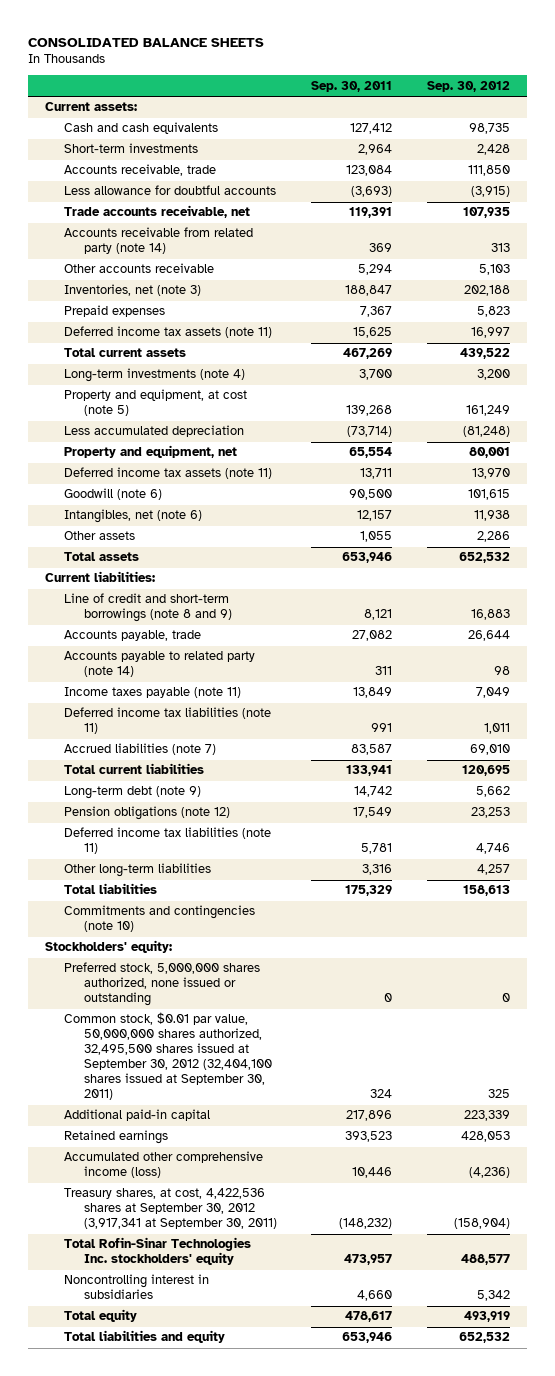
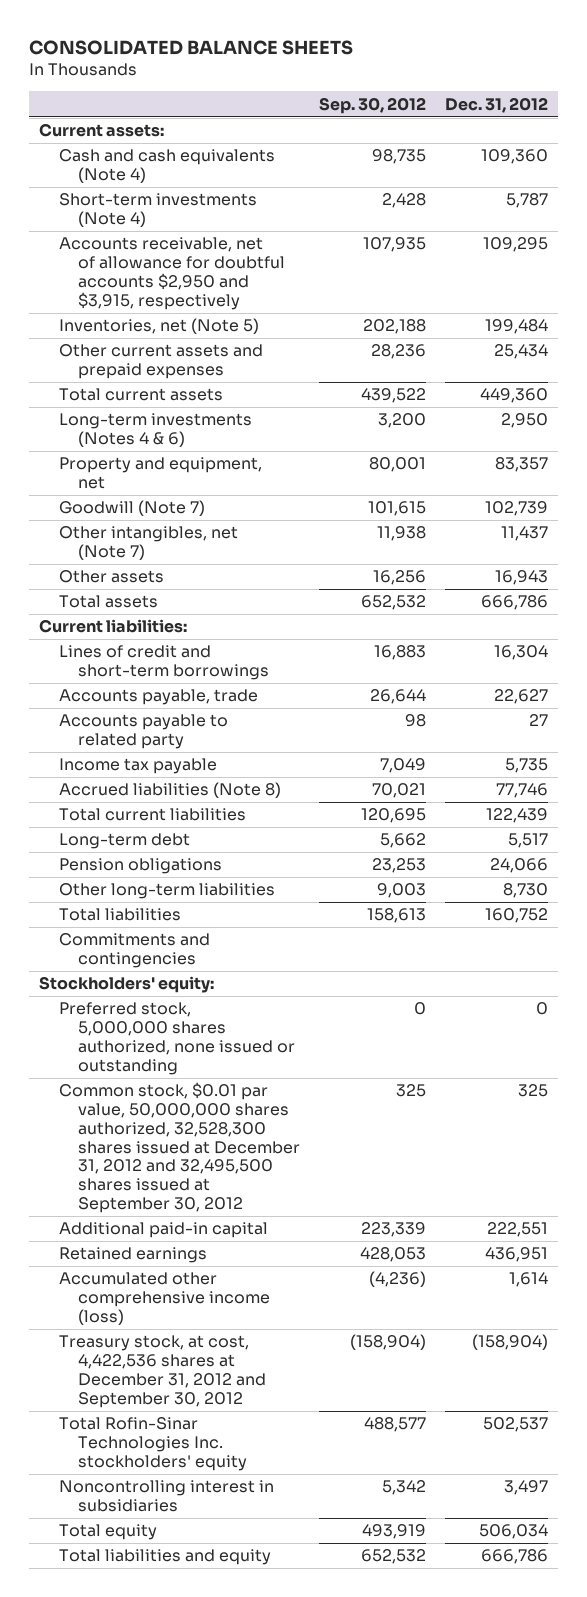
- | Sep. 30, 2011 | Sep. 30, 2012
+ | Sep. 30, 2012 | Dec. 31, 2012
- Cash and cash equivalents | 127,412 | 98,735
- Short-term investments | 2,964 | 2,428
- Accounts receivable, trade | 123,084 | 111,850
- Less allowance for doubtful accounts | (3,693) | (3,915)
- Trade accounts receivable, net | 119,391 | 107,935
- Accounts receivable from related party (note 14) | 369 | 313
- Other accounts receivable | 5,294 | 5,103
- Inventories, net (note 3) | 188,847 | 202,188
- Prepaid expenses | 7,367 | 5,823
- Deferred income tax assets (note 11) | 15,625 | 16,997
+ Cash and cash equivalents (Note 4) | 98,735 | 109,360
+ Short-term investments (Note 4) | 2,428 | 5,787
+ Accounts receivable, net of allowance for doubtful accounts $2,950 and $3,915, respectively | 107,935 | 109,295
+ Inventories, net (Note 5) | 202,188 | 199,484
+ Other current assets and prepaid expenses | 28,236 | 25,434
- Long-term investments (note 4) | 3,700 | 3,200
- Property and equipment, at cost (note 5) | 139,268 | 161,249
- Less accumulated depreciation | (73,714) | (81,248)
+ Long-term investments (Notes 4 & 6) | 3,200 | 2,950
- Deferred income tax assets (note 11) | 13,711 | 13,970
- Goodwill (note 6) | 90,500 | 101,615
- Intangibles, net (note 6) | 12,157 | 11,938
- Other assets | 1,055 | 2,286
+ Goodwill (Note 7) | 101,615 | 102,739
+ Other intangibles, net (Note 7) | 11,938 | 11,437
+ Other assets | 16,256 | 16,943
- Line of credit and short-term borrowings (note 8 and 9) | 8,121 | 16,883
+ Lines of credit and short-term borrowings | 16,883 | 16,304
- Accounts payable to related party (note 14) | 311 | 98
- Income taxes payable (note 11) | 13,849 | 7,049
- Deferred income tax liabilities (note 11) | 991 | 1,011
- Accrued liabilities (note 7) | 83,587 | 69,010
+ Accounts payable to related party | 98 | 27
+ Income tax payable | 7,049 | 5,735
+ Accrued liabilities (Note 8) | 70,021 | 77,746
- Long-term debt (note 9) | 14,742 | 5,662
- Pension obligations (note 12) | 17,549 | 23,253
- Deferred income tax liabilities (note 11) | 5,781 | 4,746
- Other long-term liabilities | 3,316 | 4,257
+ Long-term debt | 5,662 | 5,517
+ Pension obligations | 23,253 | 24,066
+ Other long-term liabilities | 9,003 | 8,730
- Commitments and contingencies (note 10)
+ Commitments and contingencies
- Common stock, $0.01 par value, 50,000,000 shares authorized, 32,495,500 shares issued at September 30, 2012 (32,404,100 shares issued at September 30, 2011) | 324 | 325
+ Common stock, $0.01 par value, 50,000,000 shares authorized, 32,528,300 shares issued at December 31, 2012 and 32,495,500 shares issued at September 30, 2012 | 325 | 325
- Treasury shares, at cost, 4,422,536 shares at September 30, 2012 (3,917,341 at September 30, 2011) | (148,232) | (158,904)
+ Treasury stock, at cost, 4,422,536 shares at December 31, 2012 and September 30, 2012 | (158,904) | (158,904)

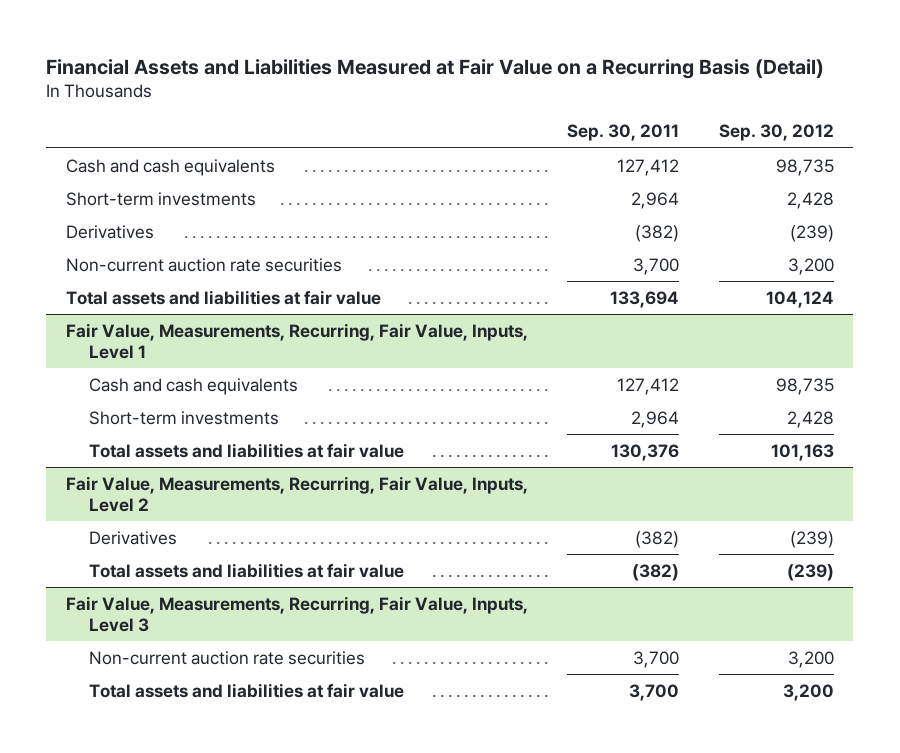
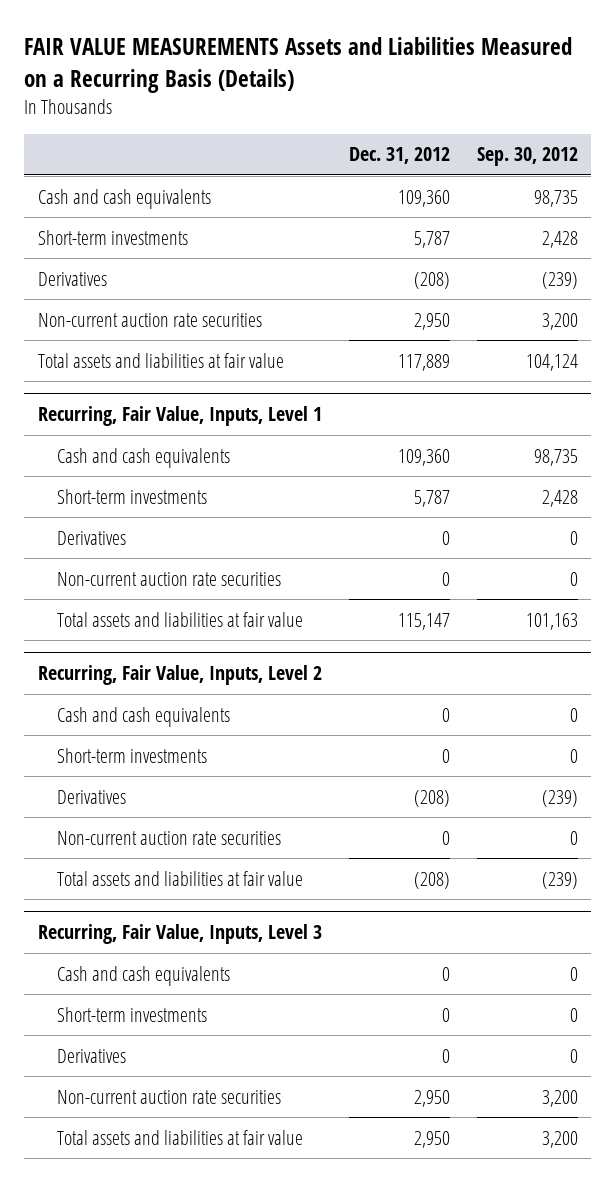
- Financial Assets and Liabilities Measured at Fair Value on a Recurring Basis (Detail)
+ FAIR VALUE MEASUREMENTS Assets and Liabilities Measured on a Recurring Basis (Details)
- | Sep. 30, 2011 | Sep. 30, 2012
+ | Dec. 31, 2012 | Sep. 30, 2012
- Fair Value, Measurements, Recurring, Fair Value, Inputs, Level 1
+ Recurring, Fair Value, Inputs, Level 1
+ Derivatives | 0 | 0
+ Non-current auction rate securities | 0 | 0
- Fair Value, Measurements, Recurring, Fair Value, Inputs, Level 2
+ Recurring, Fair Value, Inputs, Level 2
+ Cash and cash equivalents | 0 | 0
+ Short-term investments | 0 | 0
+ Non-current auction rate securities | 0 | 0
- Fair Value, Measurements, Recurring, Fair Value, Inputs, Level 3
+ Recurring, Fair Value, Inputs, Level 3
+ Cash and cash equivalents | 0 | 0
+ Short-term investments | 0 | 0
+ Derivatives | 0 | 0

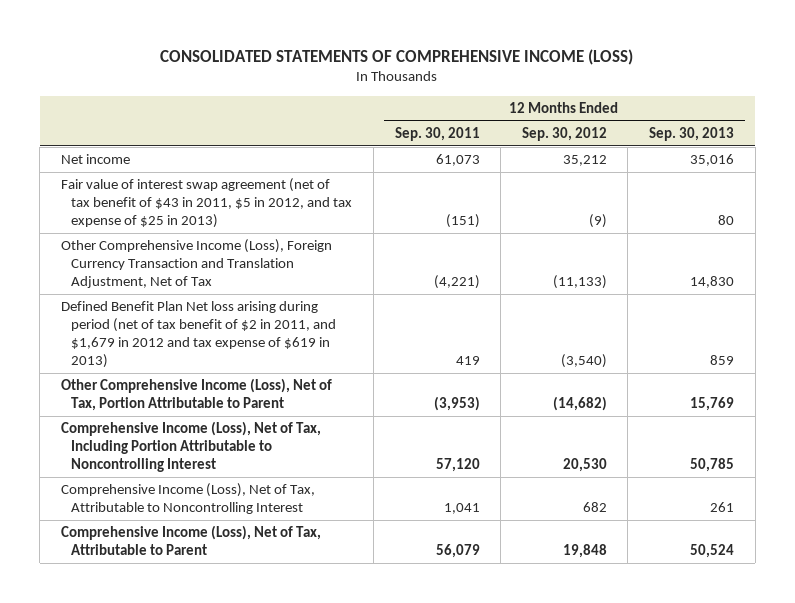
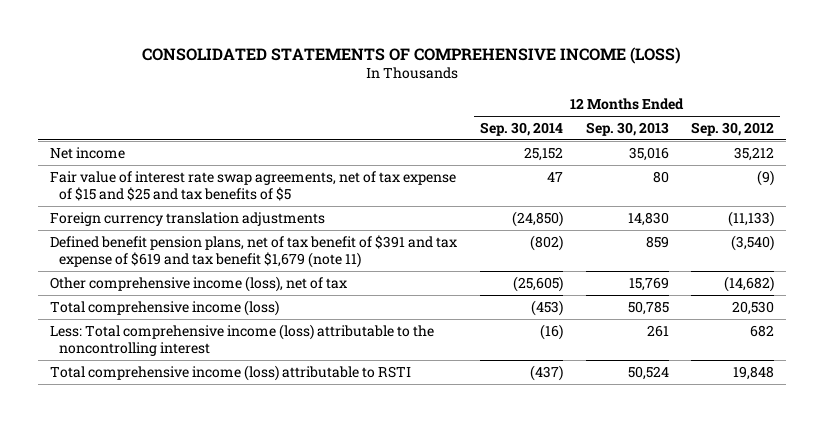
- | 12 Months Ended Sep. 30, 2011 | 12 Months Ended Sep. 30, 2012 | 12 Months Ended Sep. 30, 2013
+ | 12 Months Ended Sep. 30, 2014 | 12 Months Ended Sep. 30, 2013 | 12 Months Ended Sep. 30, 2012
- Fair value of interest swap agreement (net of tax benefit of $43 in 2011, $5 in 2012, and tax expense of $25 in 2013) | (151) | (9) | 80
- Other Comprehensive Income (Loss), Foreign Currency Transaction and Translation Adjustment, Net of Tax | (4,221) | (11,133) | 14,830
- Defined Benefit Plan Net loss arising during period (net of tax benefit of $2 in 2011, and $1,679 in 2012 and tax expense of $619 in 2013) | 419 | (3,540) | 859
- Other Comprehensive Income (Loss), Net of Tax, Portion Attributable to Parent | (3,953) | (14,682) | 15,769
- Comprehensive Income (Loss), Net of Tax, Including Portion Attributable to Noncontrolling Interest | 57,120 | 20,530 | 50,785
- Comprehensive Income (Loss), Net of Tax, Attributable to Noncontrolling Interest | 1,041 | 682 | 261
- Comprehensive Income (Loss), Net of Tax, Attributable to Parent | 56,079 | 19,848 | 50,524
+ Fair value of interest rate swap agreements, net of tax expense of $15 and $25 and tax benefits of $5 | 47 | 80 | (9)
+ Foreign currency translation adjustments | (24,850) | 14,830 | (11,133)
+ Defined benefit pension plans, net of tax benefit of $391 and tax expense of $619 and tax benefit $1,679 (note 11) | (802) | 859 | (3,540)
+ Other comprehensive income (loss), net of tax | (25,605) | 15,769 | (14,682)
+ Total comprehensive income (loss) | (453) | 50,785 | 20,530
+ Less: Total comprehensive income (loss) attributable to the noncontrolling interest | (16) | 261 | 682
+ Total comprehensive income (loss) attributable to RSTI | (437) | 50,524 | 19,848

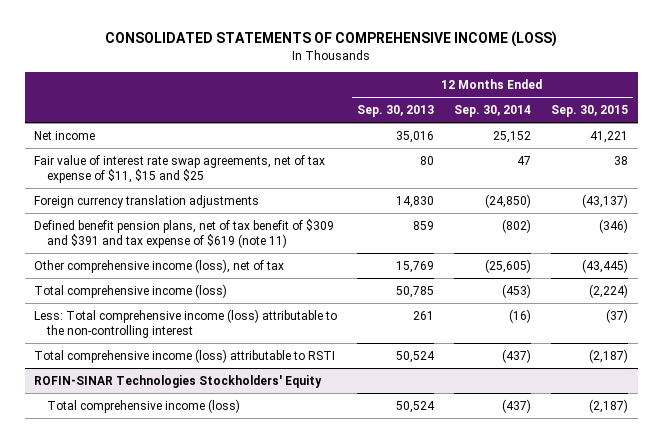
- | 12 Months Ended Sep. 30, 2014 | 12 Months Ended Sep. 30, 2013 | 12 Months Ended Sep. 30, 2012
+ | 12 Months Ended Sep. 30, 2013 | 12 Months Ended Sep. 30, 2014 | 12 Months Ended Sep. 30, 2015
- Fair value of interest rate swap agreements, net of tax expense of $15 and $25 and tax benefits of $5 | 47 | 80 | (9)
+ Fair value of interest rate swap agreements, net of tax expense of $11, $15 and $25 | 80 | 47 | 38
- Defined benefit pension plans, net of tax benefit of $391 and tax expense of $619 and tax benefit $1,679 (note 11) | (802) | 859 | (3,540)
+ Defined benefit pension plans, net of tax benefit of $309 and $391 and tax expense of $619 (note 11) | 859 | (802) | (346)
- Less: Total comprehensive income (loss) attributable to the noncontrolling interest | (16) | 261 | 682
+ Less: Total comprehensive income (loss) attributable to the non-controlling interest | 261 | (16) | (37)
+ ROFIN-SINAR Technologies Stockholders' Equity
+ Total comprehensive income (loss) | 50,524 | (437) | (2,187)

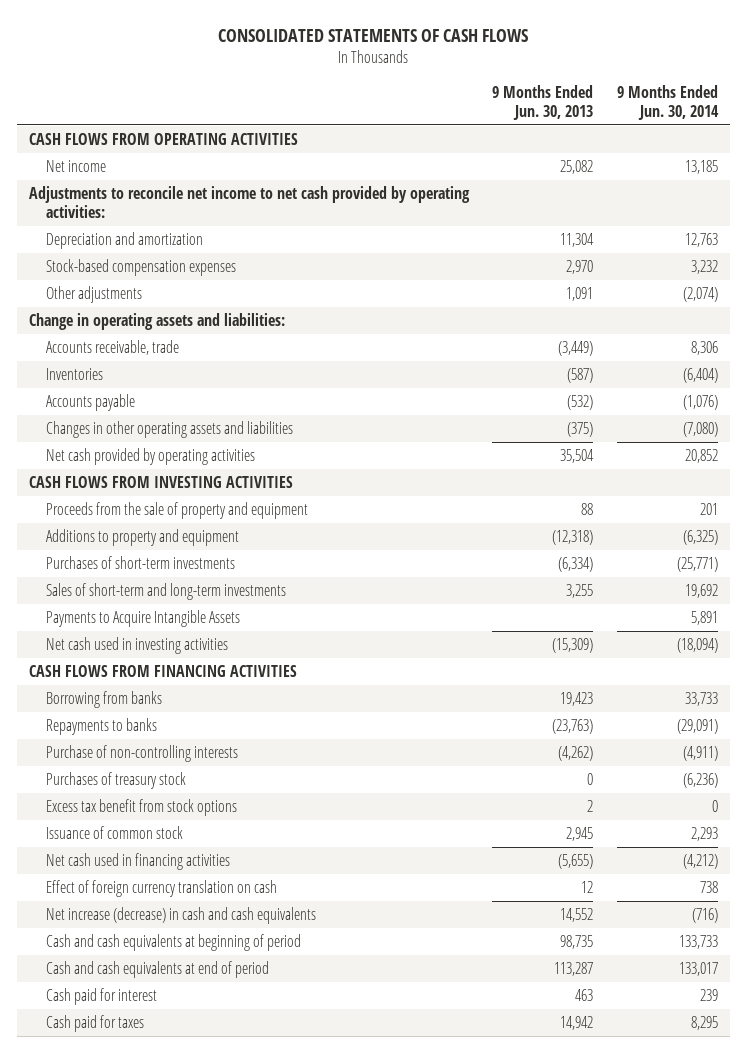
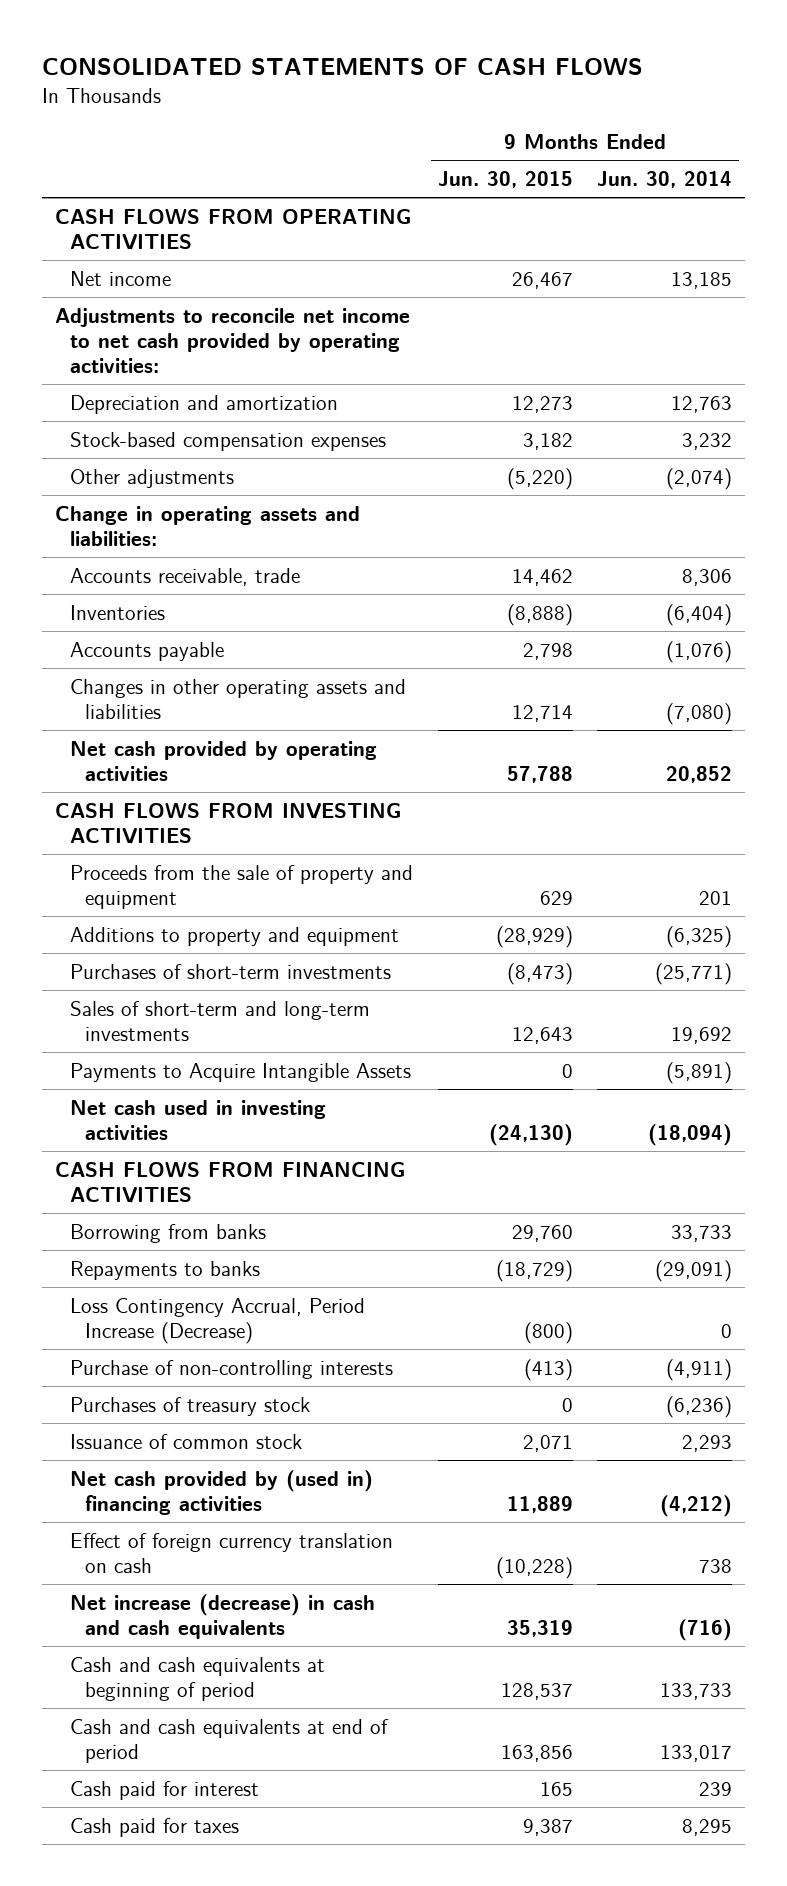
- | 9 Months Ended Jun. 30, 2013 | 9 Months Ended Jun. 30, 2014
+ | 9 Months Ended Jun. 30, 2015 | 9 Months Ended Jun. 30, 2014
- Payments to Acquire Intangible Assets | | 5,891
+ Payments to Acquire Intangible Assets | 0 | (5,891)
+ Loss Contingency Accrual, Period Increase (Decrease) | (800) | 0
- Excess tax benefit from stock options | 2 | 0
- Net cash used in financing activities | (5,655) | (4,212)
+ Net cash provided by (used in) financing activities | 11,889 | (4,212)

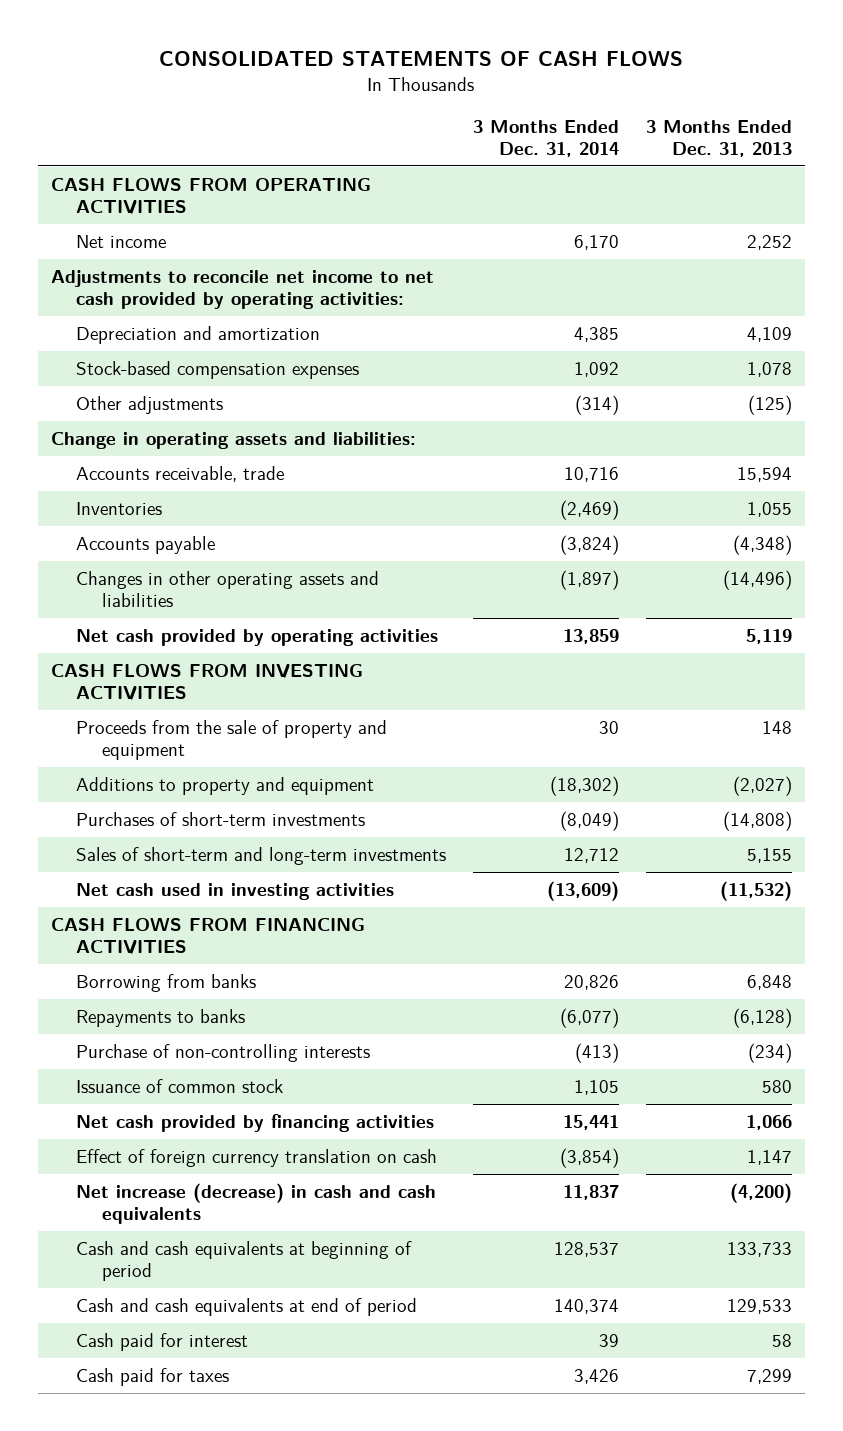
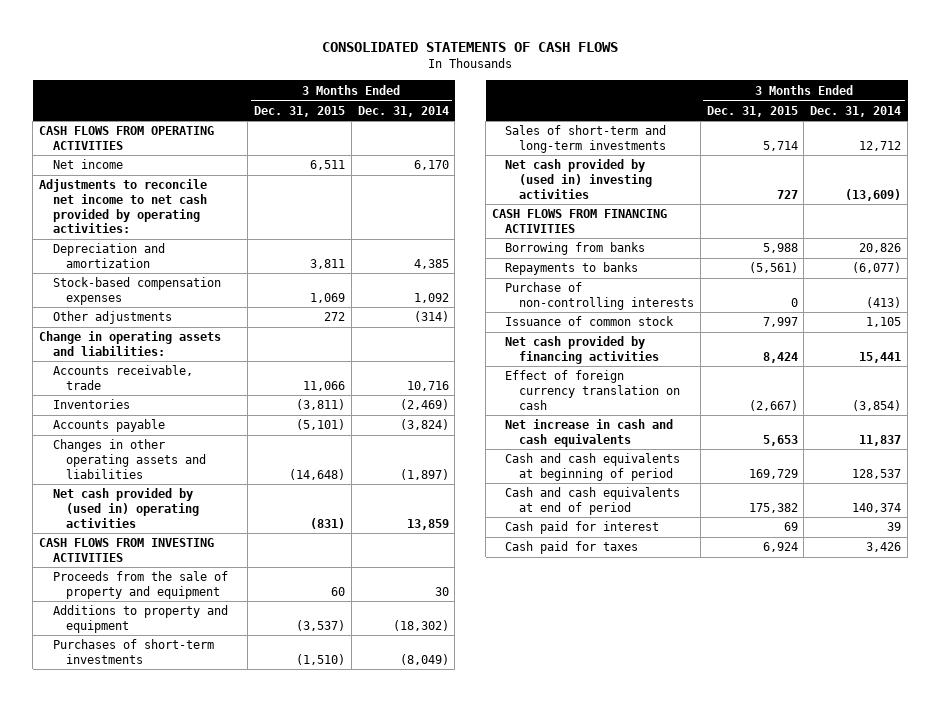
- | 3 Months Ended Dec. 31, 2014 | 3 Months Ended Dec. 31, 2013
+ | 3 Months Ended Dec. 31, 2015 | 3 Months Ended Dec. 31, 2014
- Net cash provided by operating activities | 13,859 | 5,119
+ Net cash provided by (used in) operating activities | (831) | 13,859
- Net cash used in investing activities | (13,609) | (11,532)
+ Net cash provided by (used in) investing activities | 727 | (13,609)
- Net increase (decrease) in cash and cash equivalents | 11,837 | (4,200)
+ Net increase in cash and cash equivalents | 5,653 | 11,837

